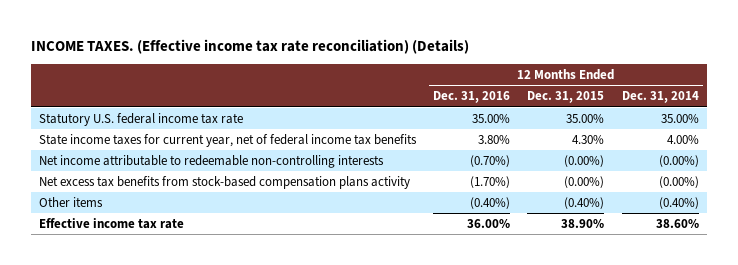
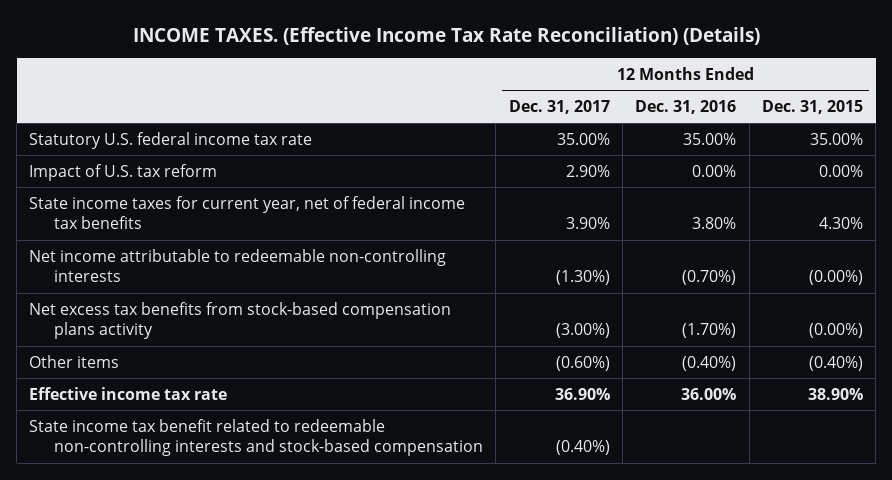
- INCOME TAXES. (Effective income tax rate reconciliation) (Details)
+ INCOME TAXES. (Effective Income Tax Rate Reconciliation) (Details)
- | 12 Months Ended Dec. 31, 2016 | 12 Months Ended Dec. 31, 2015 | 12 Months Ended Dec. 31, 2014
+ | 12 Months Ended Dec. 31, 2017 | 12 Months Ended Dec. 31, 2016 | 12 Months Ended Dec. 31, 2015
+ Impact of U.S. tax reform | 2.90% | 0.00% | 0.00%
+ State income tax benefit related to redeemable non-controlling interests and stock-based compensation | (0.40%) | |

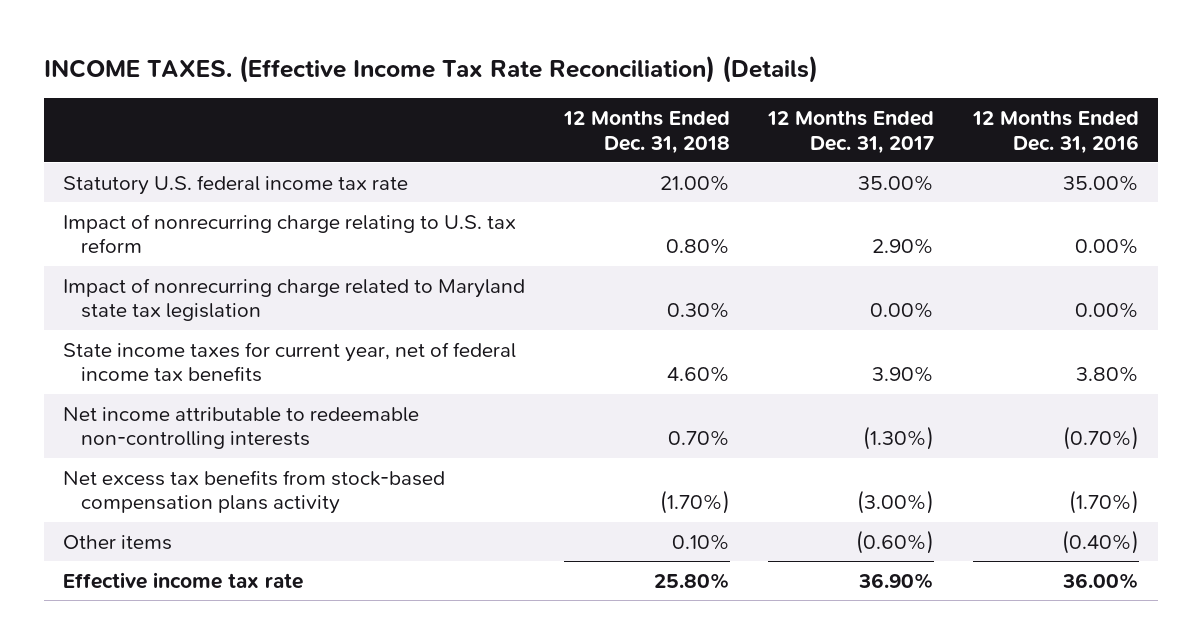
- | 12 Months Ended Dec. 31, 2017 | 12 Months Ended Dec. 31, 2016 | 12 Months Ended Dec. 31, 2015
+ | 12 Months Ended Dec. 31, 2018 | 12 Months Ended Dec. 31, 2017 | 12 Months Ended Dec. 31, 2016
- Impact of U.S. tax reform | 2.90% | 0.00% | 0.00%
+ Impact of nonrecurring charge relating to U.S. tax reform | 0.80% | 2.90% | 0.00%
+ Impact of nonrecurring charge related to Maryland state tax legislation | 0.30% | 0.00% | 0.00%
- State income tax benefit related to redeemable non-controlling interests and stock-based compensation | (0.40%) | |

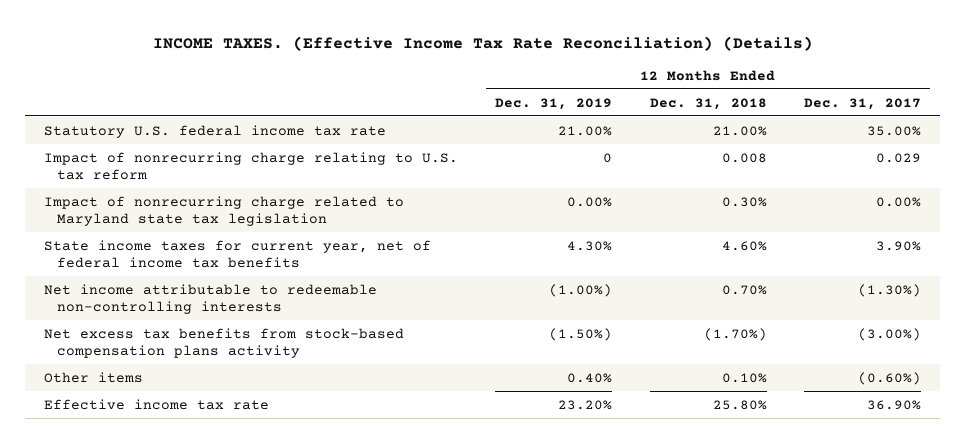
- | 12 Months Ended Dec. 31, 2018 | 12 Months Ended Dec. 31, 2017 | 12 Months Ended Dec. 31, 2016
+ | 12 Months Ended Dec. 31, 2019 | 12 Months Ended Dec. 31, 2018 | 12 Months Ended Dec. 31, 2017
- Impact of nonrecurring charge relating to U.S. tax reform | 0.80% | 2.90% | 0.00%
+ Impact of nonrecurring charge relating to U.S. tax reform | 0 | 0.008 | 0.029

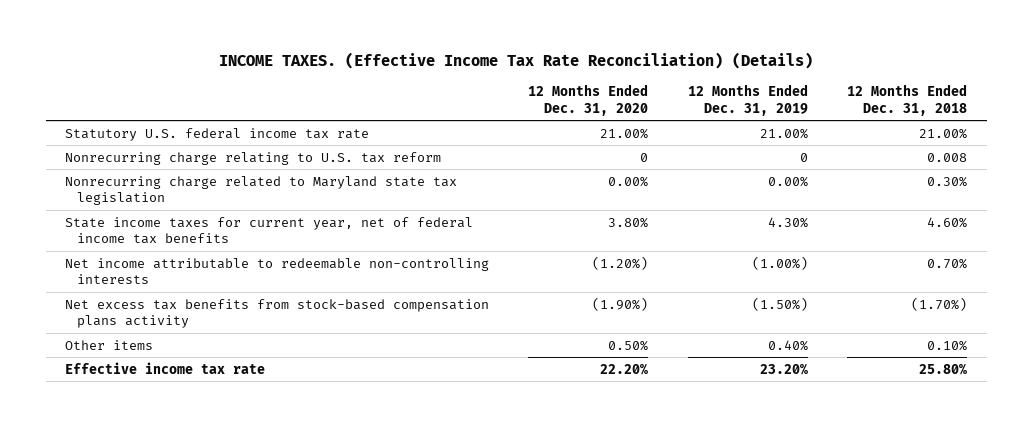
- | 12 Months Ended Dec. 31, 2019 | 12 Months Ended Dec. 31, 2018 | 12 Months Ended Dec. 31, 2017
+ | 12 Months Ended Dec. 31, 2020 | 12 Months Ended Dec. 31, 2019 | 12 Months Ended Dec. 31, 2018
- Impact of nonrecurring charge relating to U.S. tax reform | 0 | 0.008 | 0.029
- Impact of nonrecurring charge related to Maryland state tax legislation | 0.00% | 0.30% | 0.00%
+ Nonrecurring charge relating to U.S. tax reform | 0 | 0 | 0.008
+ Nonrecurring charge related to Maryland state tax legislation | 0.00% | 0.00% | 0.30%

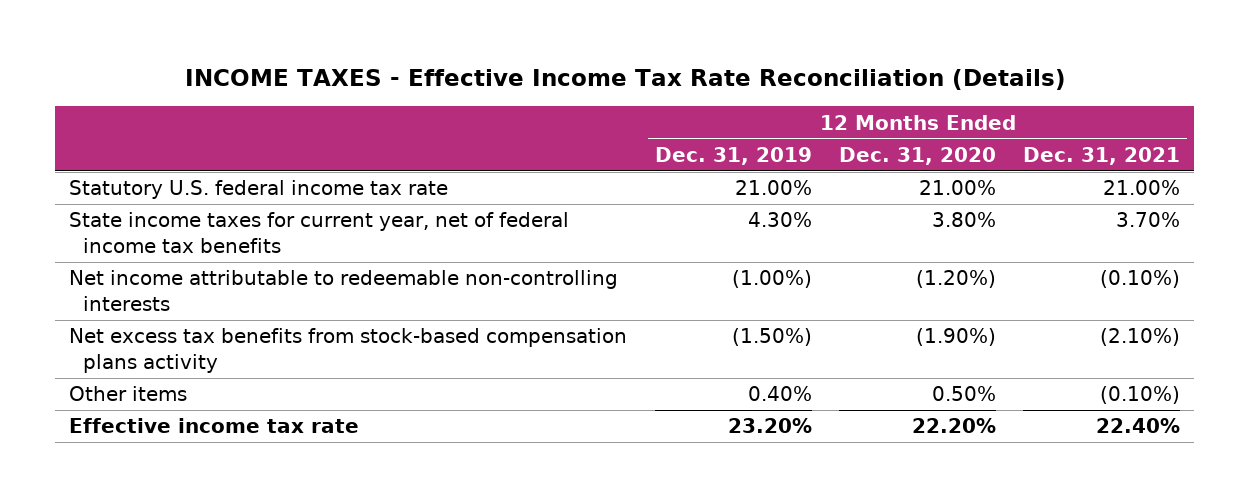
- INCOME TAXES. (Effective Income Tax Rate Reconciliation) (Details)
+ INCOME TAXES - Effective Income Tax Rate Reconciliation (Details)
- | 12 Months Ended Dec. 31, 2020 | 12 Months Ended Dec. 31, 2019 | 12 Months Ended Dec. 31, 2018
+ | 12 Months Ended Dec. 31, 2019 | 12 Months Ended Dec. 31, 2020 | 12 Months Ended Dec. 31, 2021
- Nonrecurring charge relating to U.S. tax reform | 0 | 0 | 0.008
- Nonrecurring charge related to Maryland state tax legislation | 0.00% | 0.00% | 0.30%

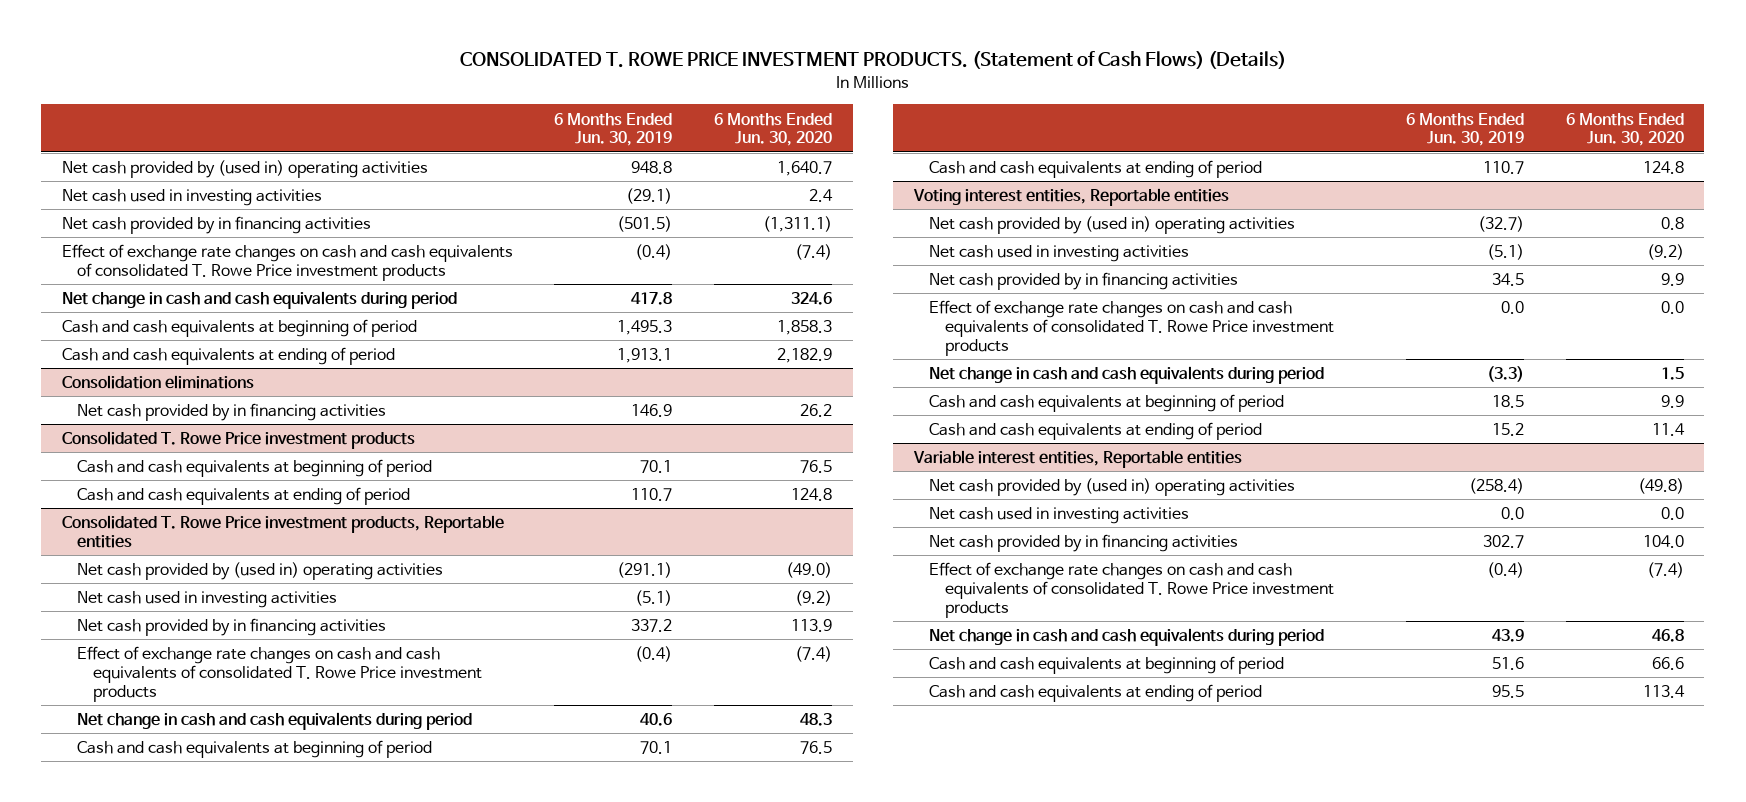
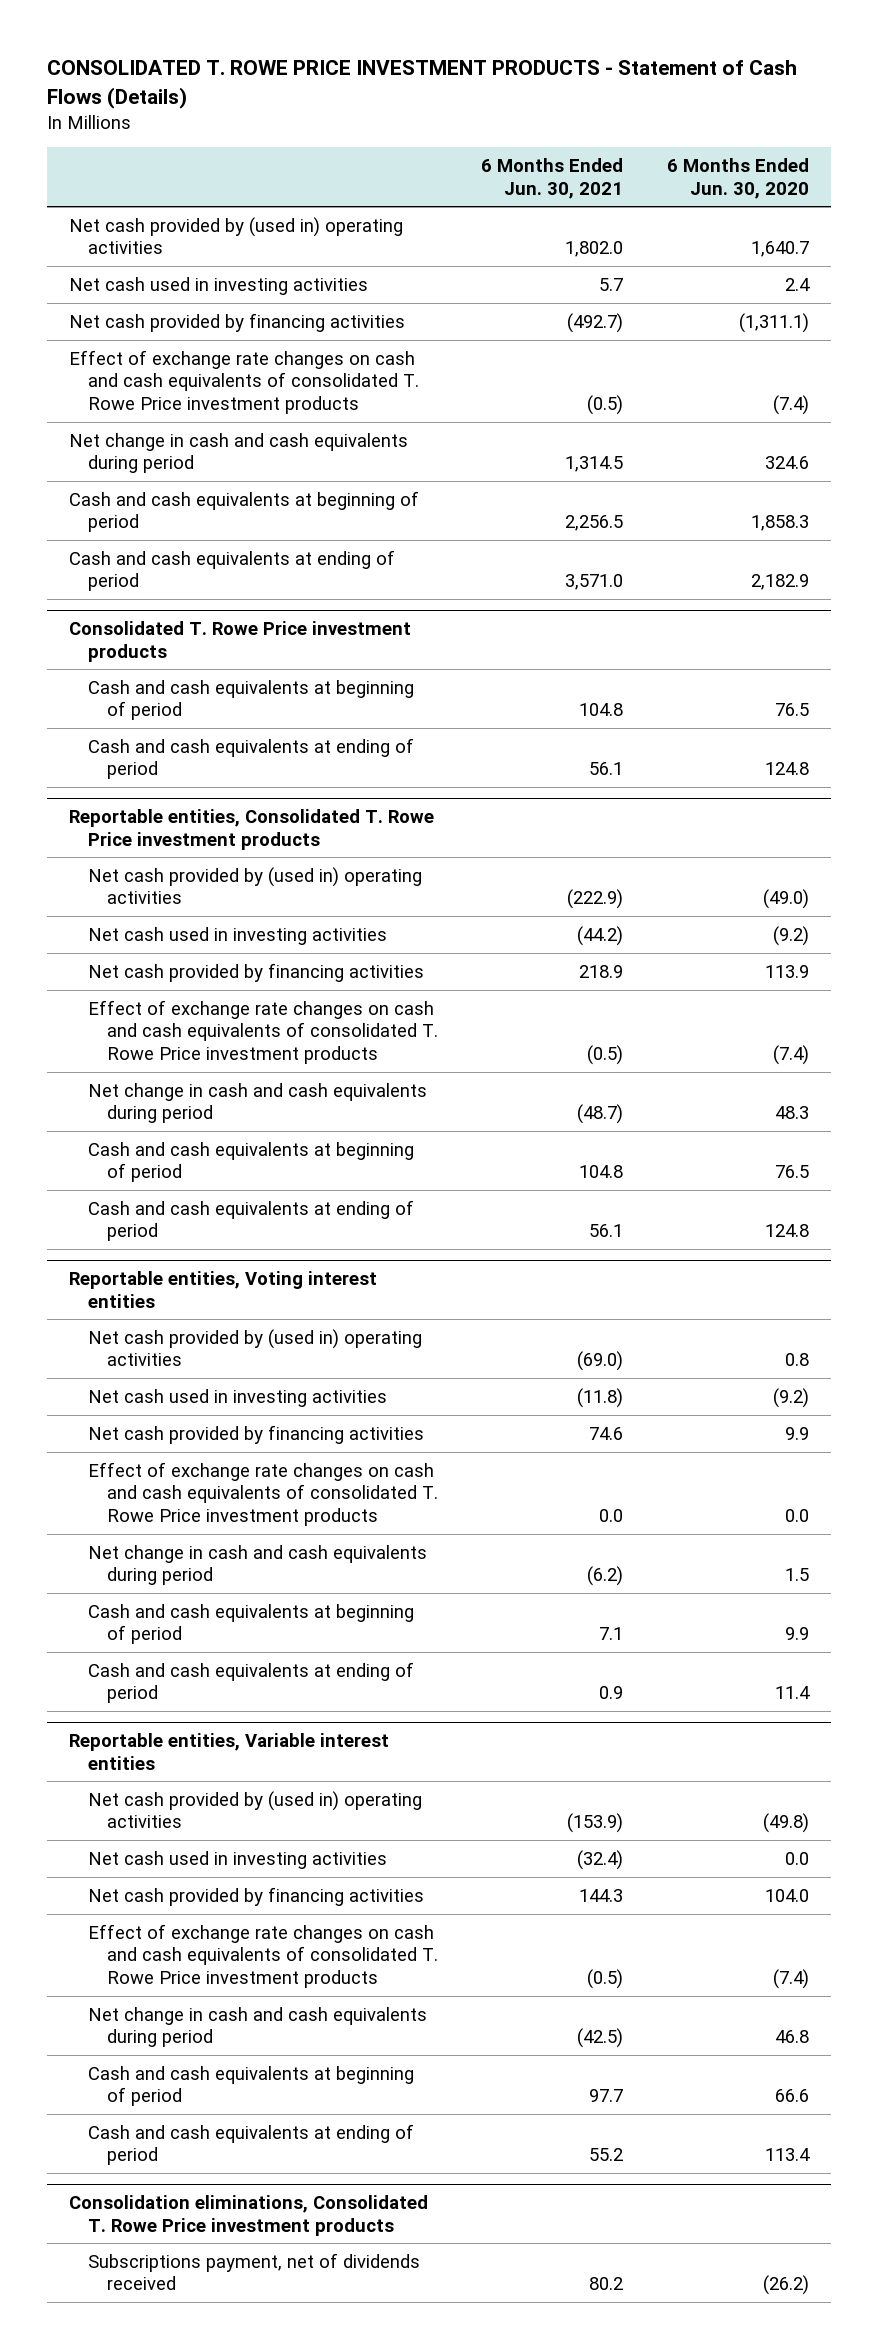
- CONSOLIDATED T. ROWE PRICE INVESTMENT PRODUCTS. (Statement of Cash Flows) (Details)
+ CONSOLIDATED T. ROWE PRICE INVESTMENT PRODUCTS - Statement of Cash Flows (Details)
- | 6 Months Ended Jun. 30, 2019 | 6 Months Ended Jun. 30, 2020
+ | 6 Months Ended Jun. 30, 2021 | 6 Months Ended Jun. 30, 2020
- Net cash provided by in financing activities | (501.5) | (1,311.1)
+ Net cash provided by financing activities | (492.7) | (1,311.1)
- Consolidation eliminations
- Net cash provided by in financing activities | 146.9 | 26.2
- Consolidated T. Rowe Price investment products, Reportable entities
+ Reportable entities, Consolidated T. Rowe Price investment products
- Net cash provided by in financing activities | 337.2 | 113.9
+ Net cash provided by financing activities | 218.9 | 113.9
- Voting interest entities, Reportable entities
+ Reportable entities, Voting interest entities
- Net cash provided by in financing activities | 34.5 | 9.9
+ Net cash provided by financing activities | 74.6 | 9.9
- Variable interest entities, Reportable entities
+ Reportable entities, Variable interest entities
- Net cash provided by in financing activities | 302.7 | 104.0
+ Net cash provided by financing activities | 144.3 | 104.0
+ Consolidation eliminations, Consolidated T. Rowe Price investment products
+ Subscriptions payment, net of dividends received | 80.2 | (26.2)

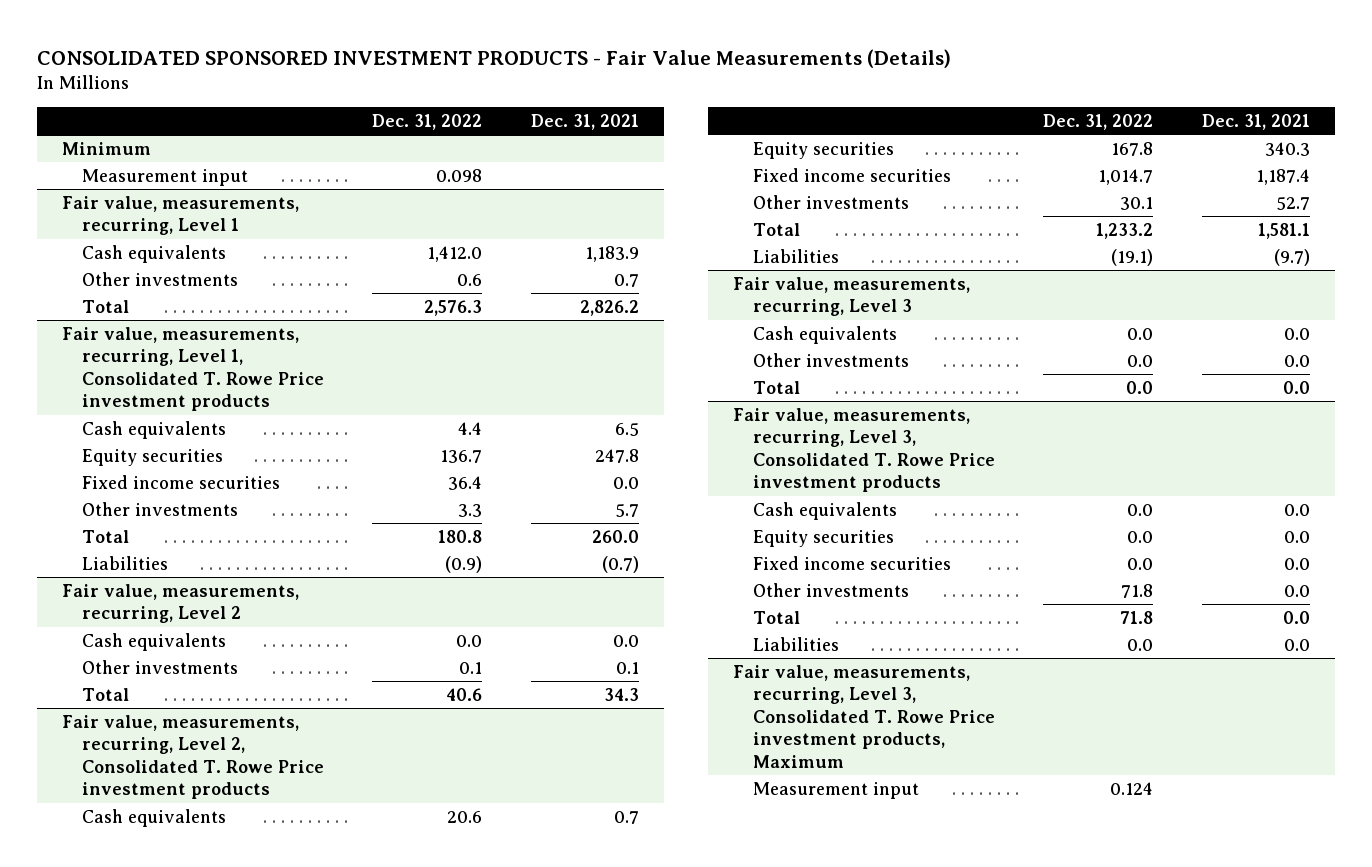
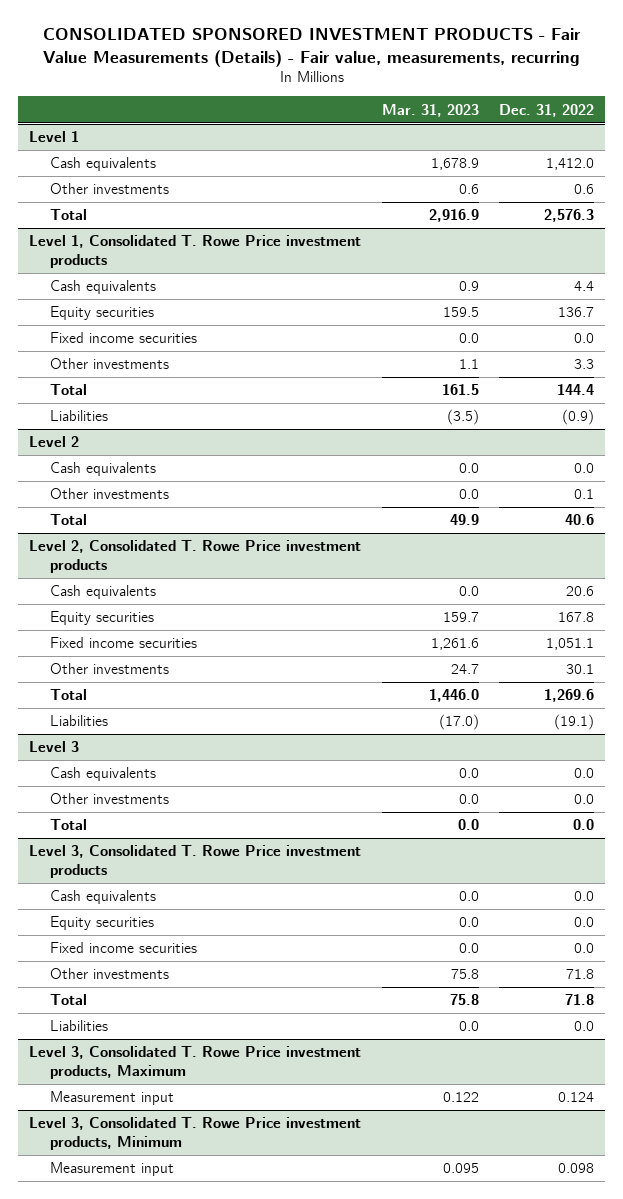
- CONSOLIDATED SPONSORED INVESTMENT PRODUCTS - Fair Value Measurements (Details)
+ CONSOLIDATED SPONSORED INVESTMENT PRODUCTS - Fair Value Measurements (Details) - Fair value, measurements, recurring
- | Dec. 31, 2022 | Dec. 31, 2021
+ | Mar. 31, 2023 | Dec. 31, 2022
- Minimum
- Measurement input | 0.098 |
- Fair value, measurements, recurring, Level 1
+ Level 1
- Fair value, measurements, recurring, Level 1, Consolidated T. Rowe Price investment products
+ Level 1, Consolidated T. Rowe Price investment products
- Fixed income securities | 36.4 | 0.0
+ Fixed income securities | 0.0 | 0.0
- Total | 180.8 | 260.0
+ Total | 161.5 | 144.4
- Fair value, measurements, recurring, Level 2
+ Level 2
- Fair value, measurements, recurring, Level 2, Consolidated T. Rowe Price investment products
+ Level 2, Consolidated T. Rowe Price investment products
- Fixed income securities | 1,014.7 | 1,187.4
+ Fixed income securities | 1,261.6 | 1,051.1
- Total | 1,233.2 | 1,581.1
+ Total | 1,446.0 | 1,269.6
- Fair value, measurements, recurring, Level 3
+ Level 3
- Fair value, measurements, recurring, Level 3, Consolidated T. Rowe Price investment products
+ Level 3, Consolidated T. Rowe Price investment products
- Fair value, measurements, recurring, Level 3, Consolidated T. Rowe Price investment products, Maximum
+ Level 3, Consolidated T. Rowe Price investment products, Maximum
+ Level 3, Consolidated T. Rowe Price investment products, Minimum
+ Measurement input | 0.095 | 0.098

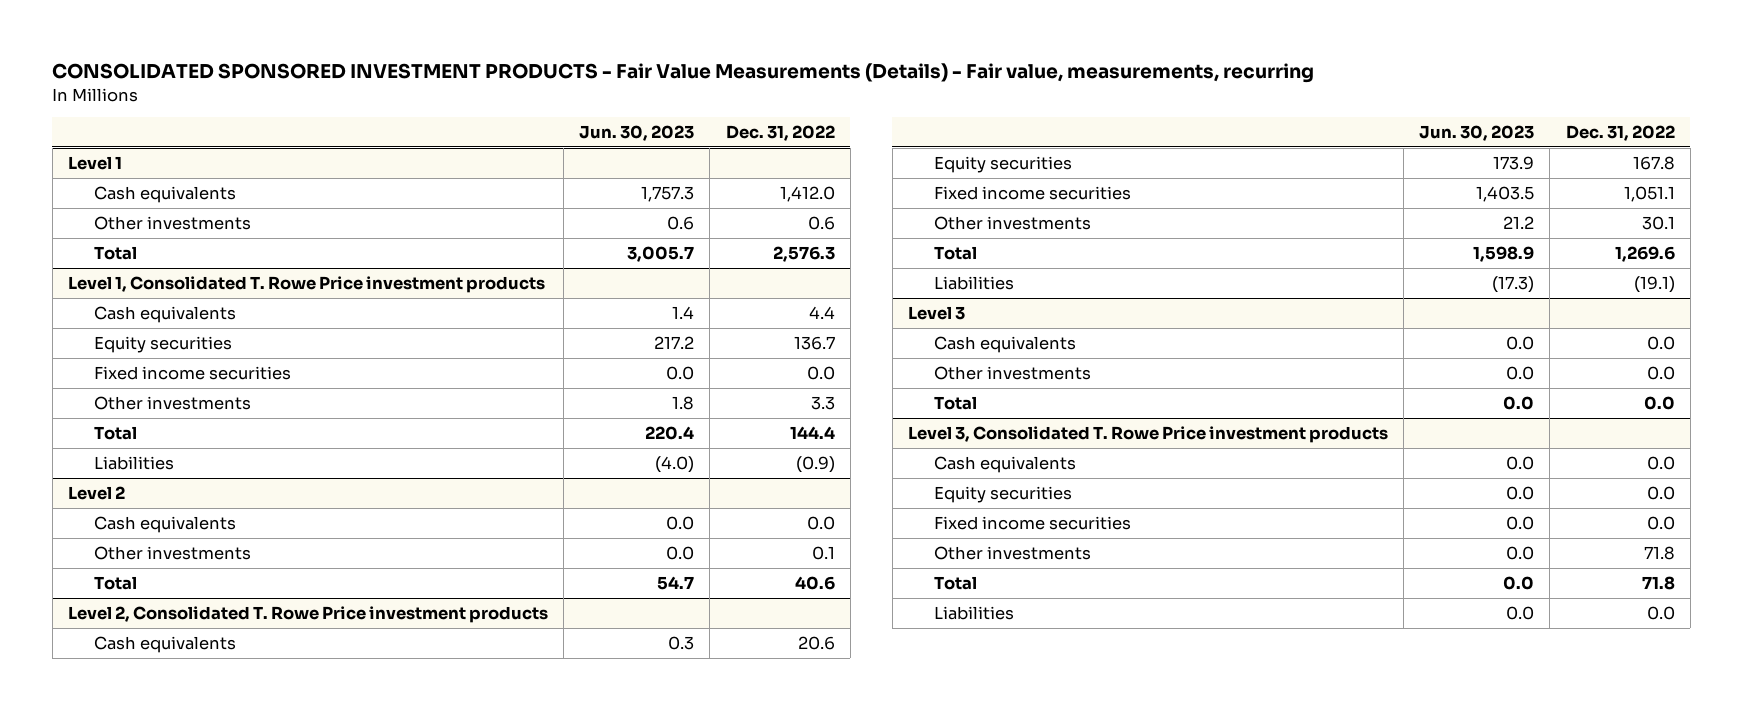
- | Mar. 31, 2023 | Dec. 31, 2022
+ | Jun. 30, 2023 | Dec. 31, 2022
- Level 3, Consolidated T. Rowe Price investment products, Maximum
- Measurement input | 0.122 | 0.124
- Level 3, Consolidated T. Rowe Price investment products, Minimum
- Measurement input | 0.095 | 0.098

